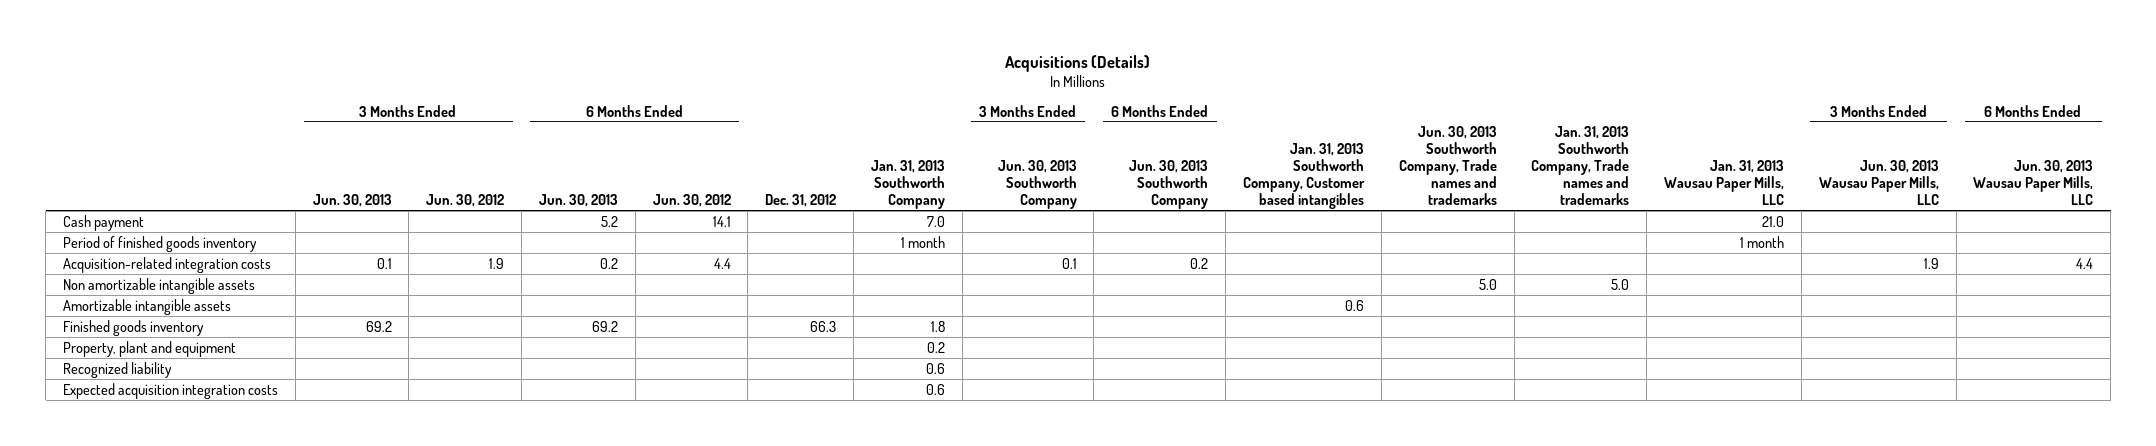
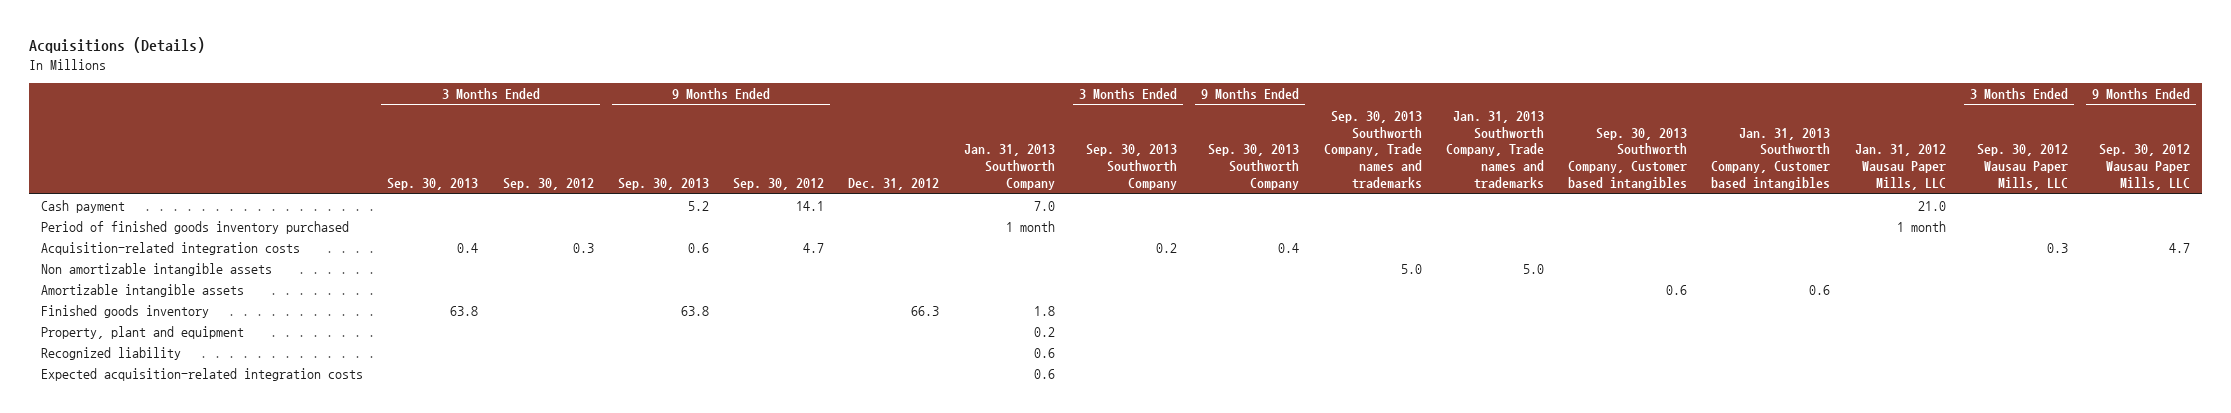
- | 3 Months Ended Jun. 30, 2013 | 3 Months Ended Jun. 30, 2012 | 6 Months Ended Jun. 30, 2013 | 6 Months Ended Jun. 30, 2012 | Dec. 31, 2012 | Jan. 31, 2013 Southworth Company | 3 Months Ended Jun. 30, 2013 Southworth Company | 6 Months Ended Jun. 30, 2013 Southworth Company | Jan. 31, 2013 Southworth Company, Customer based intangibles | Jun. 30, 2013 Southworth Company, Trade names and trademarks | Jan. 31, 2013 Southworth Company, Trade names and trademarks | Jan. 31, 2013 Wausau Paper Mills, LLC | 3 Months Ended Jun. 30, 2013 Wausau Paper Mills, LLC | 6 Months Ended Jun. 30, 2013 Wausau Paper Mills, LLC
+ | 3 Months Ended Sep. 30, 2013 | 3 Months Ended Sep. 30, 2012 | 9 Months Ended Sep. 30, 2013 | 9 Months Ended Sep. 30, 2012 | Dec. 31, 2012 | Jan. 31, 2013 Southworth Company | 3 Months Ended Sep. 30, 2013 Southworth Company | 9 Months Ended Sep. 30, 2013 Southworth Company | Sep. 30, 2013 Southworth Company, Trade names and trademarks | Jan. 31, 2013 Southworth Company, Trade names and trademarks | Sep. 30, 2013 Southworth Company, Customer based intangibles | Jan. 31, 2013 Southworth Company, Customer based intangibles | Jan. 31, 2012 Wausau Paper Mills, LLC | 3 Months Ended Sep. 30, 2012 Wausau Paper Mills, LLC | 9 Months Ended Sep. 30, 2012 Wausau Paper Mills, LLC
- Period of finished goods inventory | | | | | | 1 month | | | | | | 1 month | |
+ Period of finished goods inventory purchased | | | | | | 1 month | | | | | | | 1 month | |
- Expected acquisition integration costs | | | | | | 0.6 | | | | | | | |
+ Expected acquisition-related integration costs | | | | | | 0.6 | | | | | | | | |

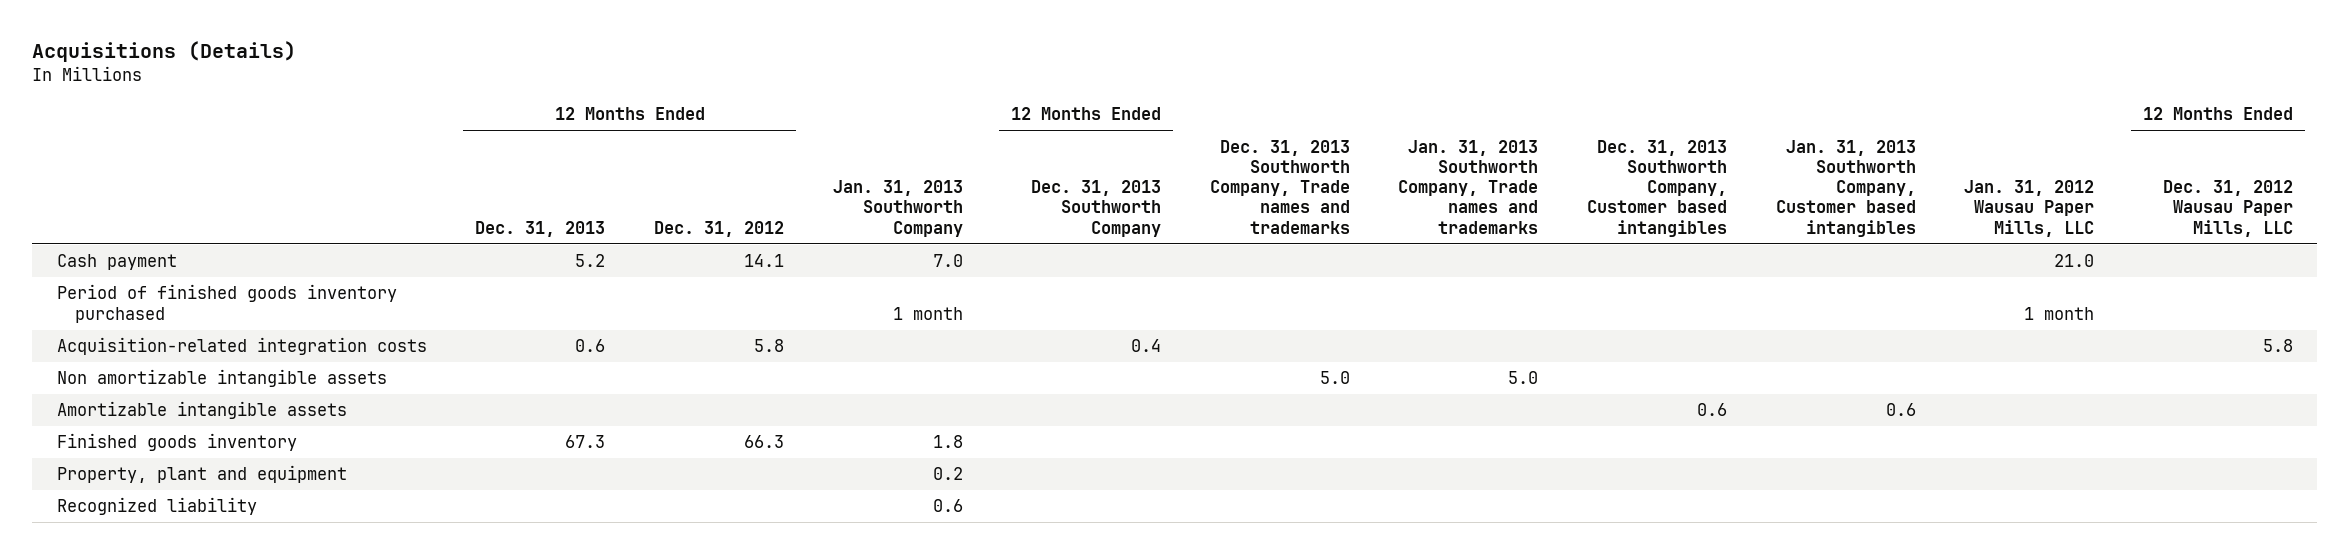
- | 3 Months Ended Sep. 30, 2013 | 3 Months Ended Sep. 30, 2012 | 9 Months Ended Sep. 30, 2013 | 9 Months Ended Sep. 30, 2012 | Dec. 31, 2012 | Jan. 31, 2013 Southworth Company | 3 Months Ended Sep. 30, 2013 Southworth Company | 9 Months Ended Sep. 30, 2013 Southworth Company | Sep. 30, 2013 Southworth Company, Trade names and trademarks | Jan. 31, 2013 Southworth Company, Trade names and trademarks | Sep. 30, 2013 Southworth Company, Customer based intangibles | Jan. 31, 2013 Southworth Company, Customer based intangibles | Jan. 31, 2012 Wausau Paper Mills, LLC | 3 Months Ended Sep. 30, 2012 Wausau Paper Mills, LLC | 9 Months Ended Sep. 30, 2012 Wausau Paper Mills, LLC
+ | 12 Months Ended Dec. 31, 2013 | 12 Months Ended Dec. 31, 2012 | Jan. 31, 2013 Southworth Company | 12 Months Ended Dec. 31, 2013 Southworth Company | Dec. 31, 2013 Southworth Company, Trade names and trademarks | Jan. 31, 2013 Southworth Company, Trade names and trademarks | Dec. 31, 2013 Southworth Company, Customer based intangibles | Jan. 31, 2013 Southworth Company, Customer based intangibles | Jan. 31, 2012 Wausau Paper Mills, LLC | 12 Months Ended Dec. 31, 2012 Wausau Paper Mills, LLC
- Expected acquisition-related integration costs | | | | | | 0.6 | | | | | | | | |

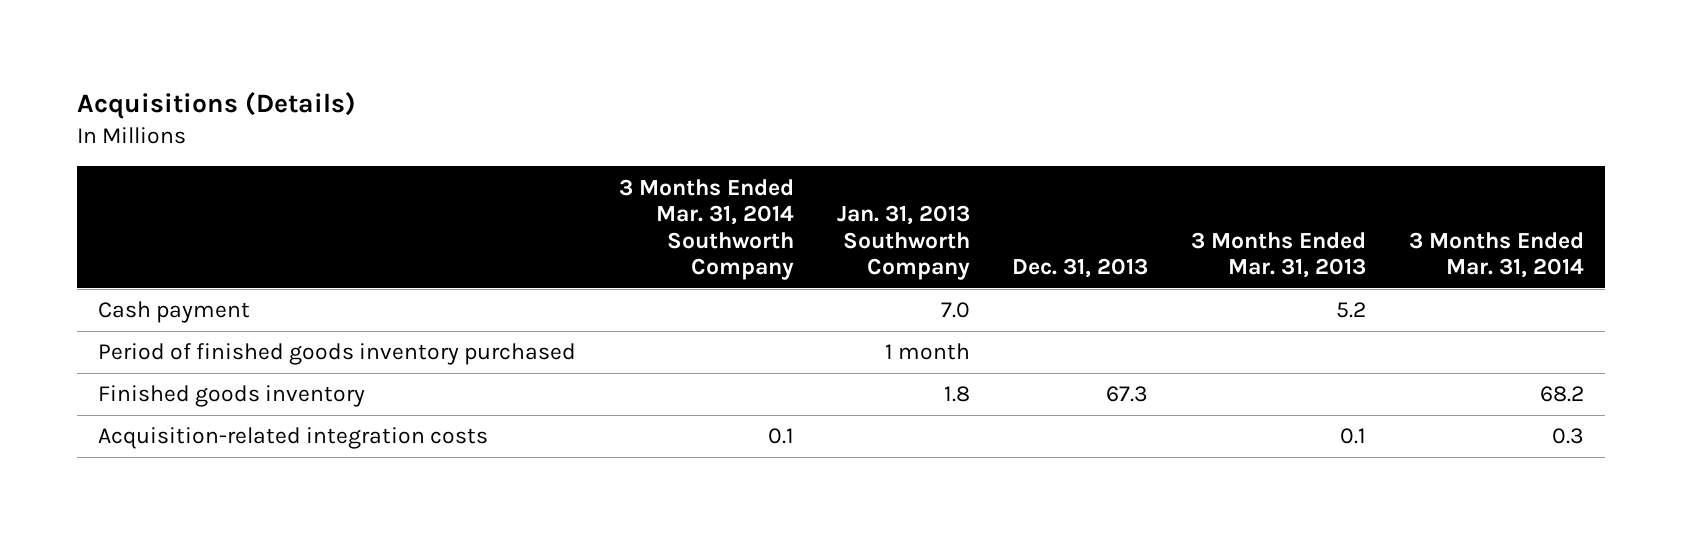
- | 12 Months Ended Dec. 31, 2013 | 12 Months Ended Dec. 31, 2012 | Jan. 31, 2013 Southworth Company | 12 Months Ended Dec. 31, 2013 Southworth Company | Dec. 31, 2013 Southworth Company, Trade names and trademarks | Jan. 31, 2013 Southworth Company, Trade names and trademarks | Dec. 31, 2013 Southworth Company, Customer based intangibles | Jan. 31, 2013 Southworth Company, Customer based intangibles | Jan. 31, 2012 Wausau Paper Mills, LLC | 12 Months Ended Dec. 31, 2012 Wausau Paper Mills, LLC
+ | 3 Months Ended Mar. 31, 2014 Southworth Company | Jan. 31, 2013 Southworth Company | Dec. 31, 2013 | 3 Months Ended Mar. 31, 2013 | 3 Months Ended Mar. 31, 2014
- Non amortizable intangible assets | | | | | 5.0 | 5.0 | | | |
- Amortizable intangible assets | | | | | | | 0.6 | 0.6 | |
- Property, plant and equipment | | | 0.2 | | | | | | |
- Recognized liability | | | 0.6 | | | | | | |
moved down: Acquisition-related integration costs | 0.1 | | | 0.1 | 0.3

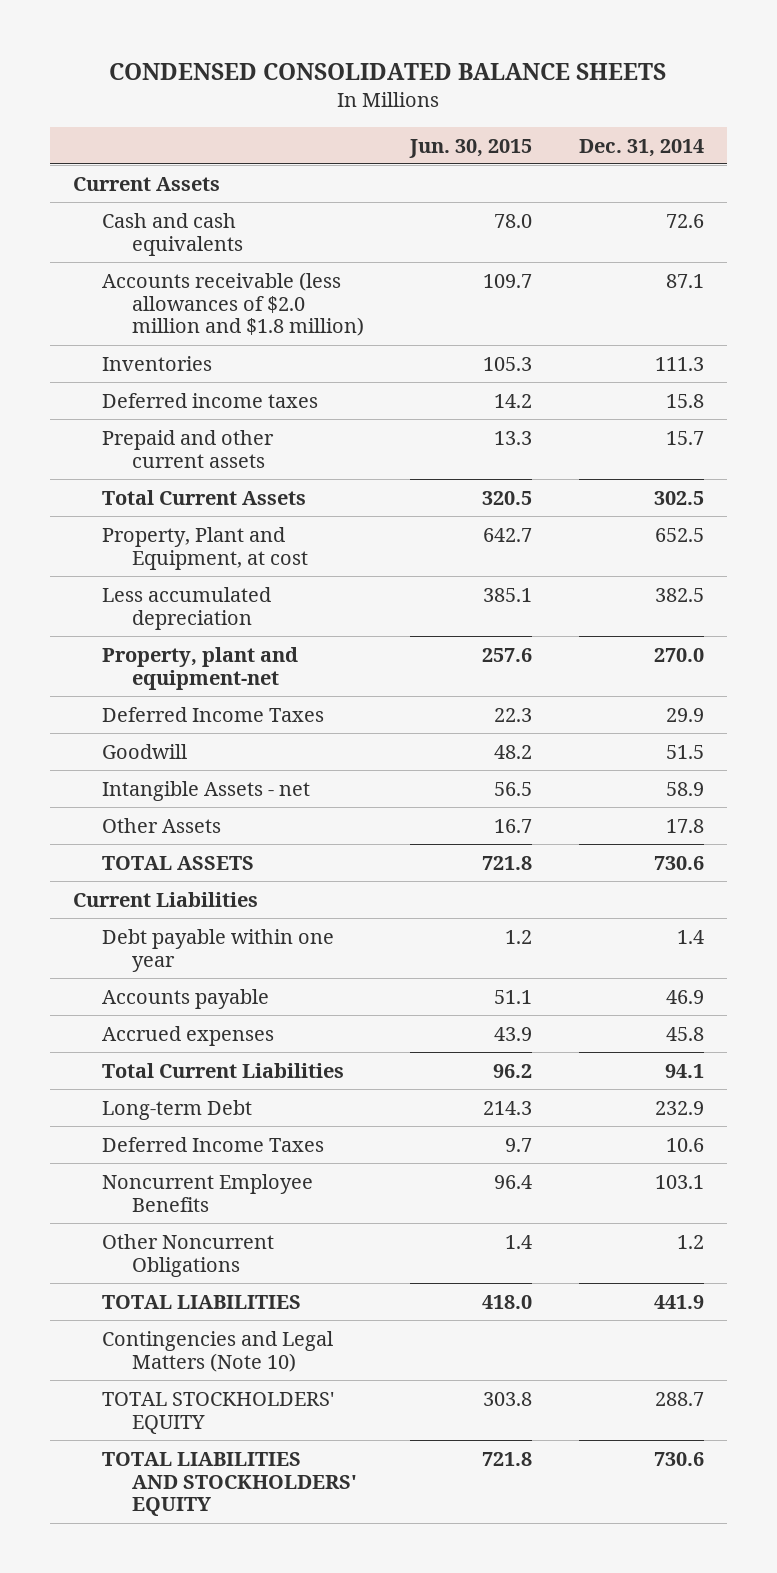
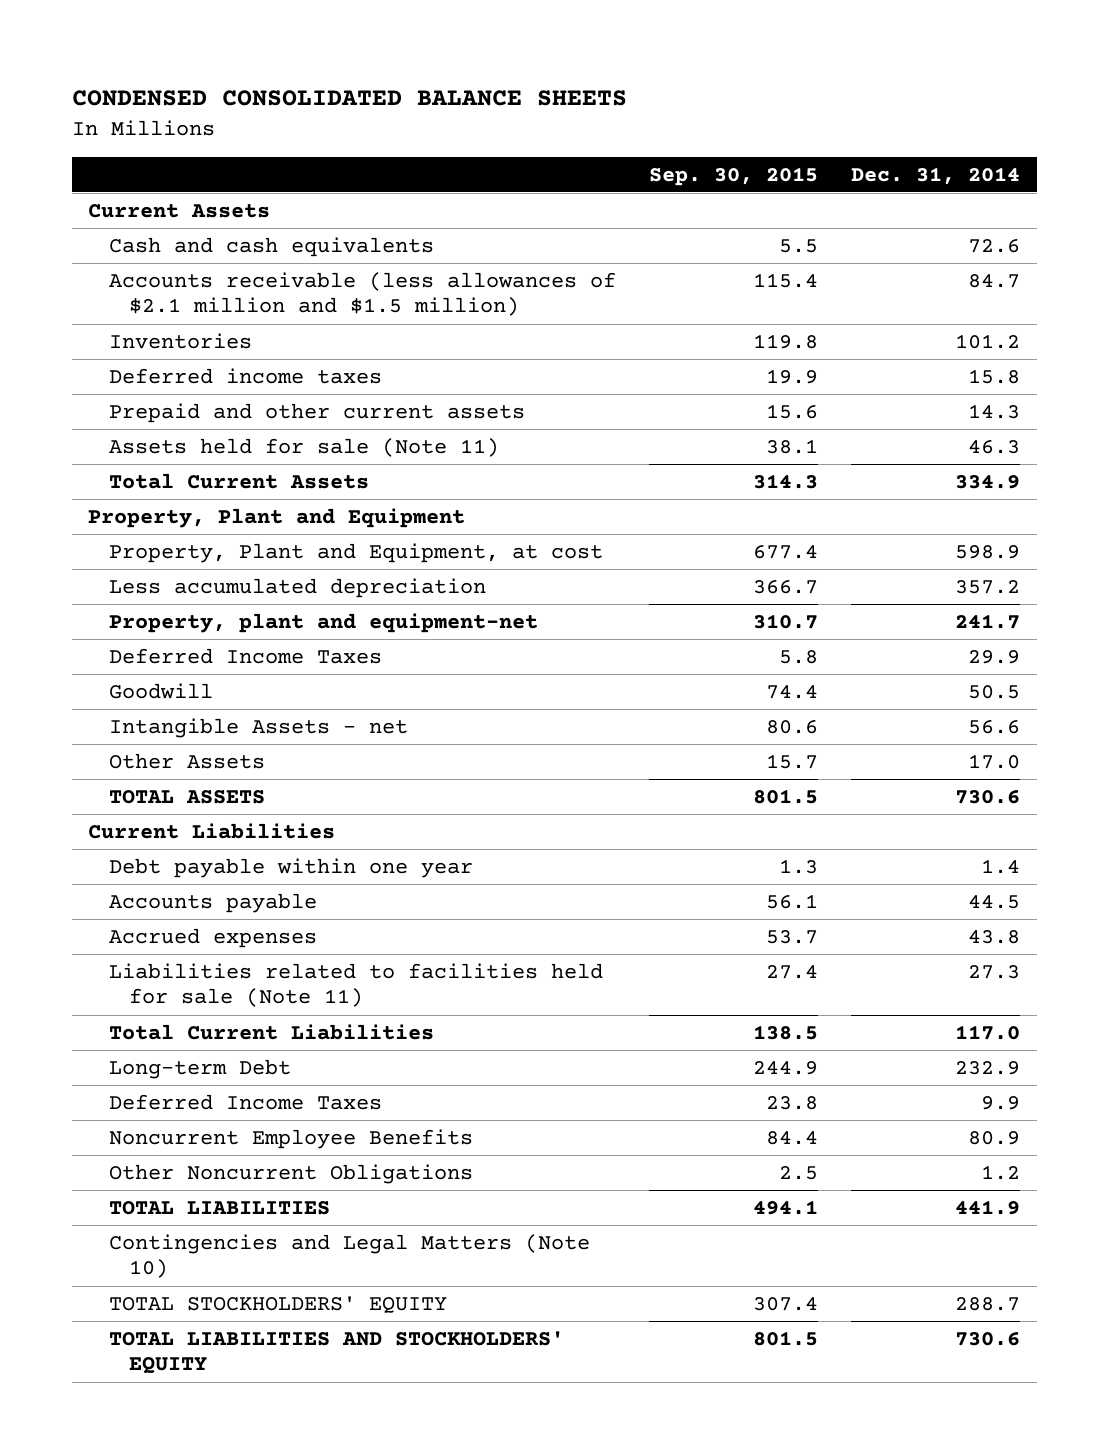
- | Jun. 30, 2015 | Dec. 31, 2014
+ | Sep. 30, 2015 | Dec. 31, 2014
- Accounts receivable (less allowances of $2.0 million and $1.8 million) | 109.7 | 87.1
- Inventories | 105.3 | 111.3
+ Accounts receivable (less allowances of $2.1 million and $1.5 million) | 115.4 | 84.7
+ Inventories | 119.8 | 101.2
- Prepaid and other current assets | 13.3 | 15.7
- Total Current Assets | 320.5 | 302.5
- Property, Plant and Equipment, at cost | 642.7 | 652.5
- Less accumulated depreciation | 385.1 | 382.5
- Property, plant and equipment-net | 257.6 | 270.0
+ Prepaid and other current assets | 15.6 | 14.3
+ Assets held for sale (Note 11) | 38.1 | 46.3
+ Total Current Assets | 314.3 | 334.9
+ Property, Plant and Equipment
+ Property, Plant and Equipment, at cost | 677.4 | 598.9
+ Less accumulated depreciation | 366.7 | 357.2
+ Property, plant and equipment-net | 310.7 | 241.7
- Goodwill | 48.2 | 51.5
- Intangible Assets - net | 56.5 | 58.9
- Other Assets | 16.7 | 17.8
+ Goodwill | 74.4 | 50.5
+ Intangible Assets - net | 80.6 | 56.6
+ Other Assets | 15.7 | 17.0
- Accounts payable | 51.1 | 46.9
- Accrued expenses | 43.9 | 45.8
- Total Current Liabilities | 96.2 | 94.1
+ Accounts payable | 56.1 | 44.5
+ Accrued expenses | 53.7 | 43.8
+ Liabilities related to facilities held for sale (Note 11) | 27.4 | 27.3
+ Total Current Liabilities | 138.5 | 117.0
- Deferred Income Taxes | 9.7 | 10.6
- Noncurrent Employee Benefits | 96.4 | 103.1
+ Deferred Income Taxes | 23.8 | 9.9
+ Noncurrent Employee Benefits | 84.4 | 80.9

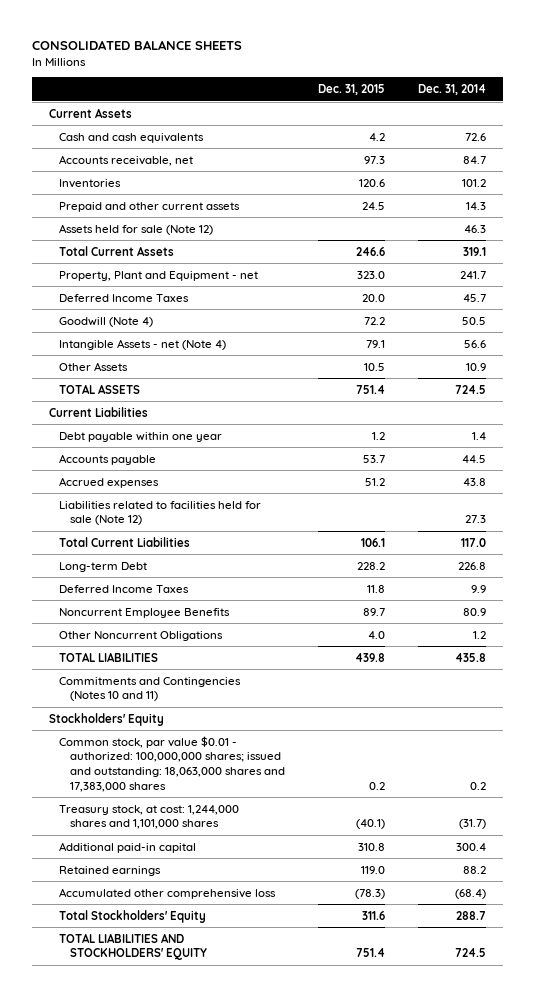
- CONDENSED CONSOLIDATED BALANCE SHEETS
+ CONSOLIDATED BALANCE SHEETS
- | Sep. 30, 2015 | Dec. 31, 2014
+ | Dec. 31, 2015 | Dec. 31, 2014
- Accounts receivable (less allowances of $2.1 million and $1.5 million) | 115.4 | 84.7
+ Accounts receivable, net | 97.3 | 84.7
- Deferred income taxes | 19.9 | 15.8
- Assets held for sale (Note 11) | 38.1 | 46.3
- Total Current Assets | 314.3 | 334.9
- Property, Plant and Equipment
- Property, Plant and Equipment, at cost | 677.4 | 598.9
- Less accumulated depreciation | 366.7 | 357.2
- Property, plant and equipment-net | 310.7 | 241.7
- Deferred Income Taxes | 5.8 | 29.9
- Goodwill | 74.4 | 50.5
- Intangible Assets - net | 80.6 | 56.6
- Other Assets | 15.7 | 17.0
- TOTAL ASSETS | 801.5 | 730.6
+ Assets held for sale (Note 12) | | 46.3
+ Total Current Assets | 246.6 | 319.1
+ Property, Plant and Equipment - net | 323.0 | 241.7
+ Deferred Income Taxes | 20.0 | 45.7
+ Goodwill (Note 4) | 72.2 | 50.5
+ Intangible Assets - net (Note 4) | 79.1 | 56.6
+ Other Assets | 10.5 | 10.9
+ TOTAL ASSETS | 751.4 | 724.5
- Liabilities related to facilities held for sale (Note 11) | 27.4 | 27.3
+ Liabilities related to facilities held for sale (Note 12) | | 27.3
- Long-term Debt | 244.9 | 232.9
+ Long-term Debt | 228.2 | 226.8
- TOTAL LIABILITIES | 494.1 | 441.9
- Contingencies and Legal Matters (Note 10)
- TOTAL STOCKHOLDERS' EQUITY | 307.4 | 288.7
- TOTAL LIABILITIES AND STOCKHOLDERS' EQUITY | 801.5 | 730.6
+ TOTAL LIABILITIES | 439.8 | 435.8
+ Commitments and Contingencies (Notes 10 and 11)
+ Stockholders' Equity
+ Common stock, par value $0.01 - authorized: 100,000,000 shares; issued and outstanding: 18,063,000 shares and 17,383,000 shares | 0.2 | 0.2
+ Treasury stock, at cost: 1,244,000 shares and 1,101,000 shares | (40.1) | (31.7)
+ Additional paid-in capital | 310.8 | 300.4
+ Retained earnings | 119.0 | 88.2
+ Accumulated other comprehensive loss | (78.3) | (68.4)
+ Total Stockholders' Equity | 311.6 | 288.7
+ TOTAL LIABILITIES AND STOCKHOLDERS' EQUITY | 751.4 | 724.5

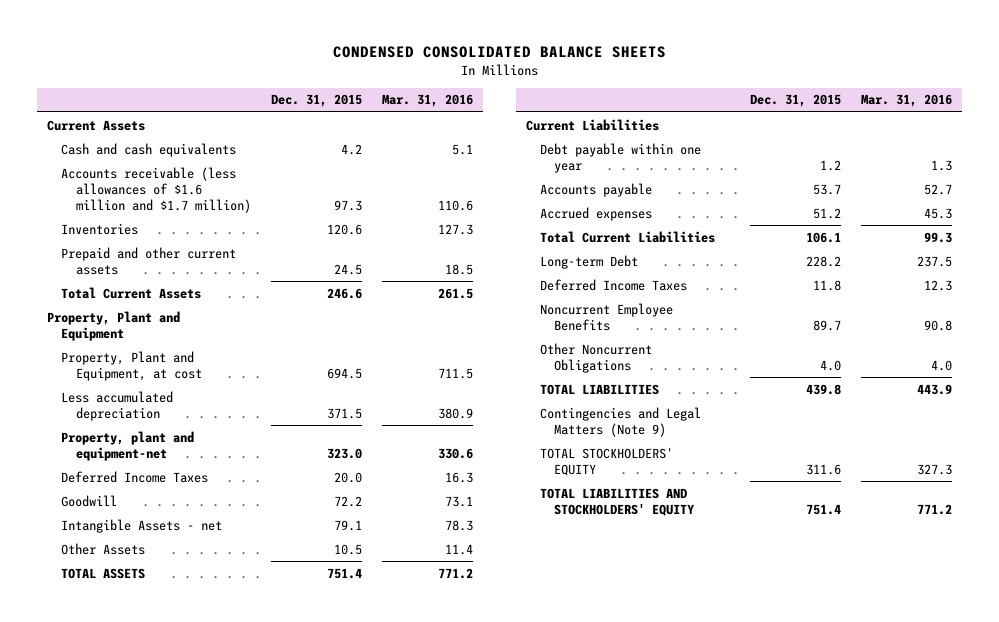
- CONSOLIDATED BALANCE SHEETS
+ CONDENSED CONSOLIDATED BALANCE SHEETS
- | Dec. 31, 2015 | Dec. 31, 2014
+ | Dec. 31, 2015 | Mar. 31, 2016
- Accounts receivable, net | 97.3 | 84.7
+ Accounts receivable (less allowances of $1.6 million and $1.7 million) | 97.3 | 110.6
- Assets held for sale (Note 12) | | 46.3
- Property, Plant and Equipment - net | 323.0 | 241.7
+ Property, Plant and Equipment
+ Property, Plant and Equipment, at cost | 694.5 | 711.5
+ Less accumulated depreciation | 371.5 | 380.9
+ Property, plant and equipment-net | 323.0 | 330.6
- Goodwill (Note 4) | 72.2 | 50.5
- Intangible Assets - net (Note 4) | 79.1 | 56.6
+ Goodwill | 72.2 | 73.1
+ Intangible Assets - net | 79.1 | 78.3
- Liabilities related to facilities held for sale (Note 12) | | 27.3
- Commitments and Contingencies (Notes 10 and 11)
- Stockholders' Equity
- Common stock, par value $0.01 - authorized: 100,000,000 shares; issued and outstanding: 18,063,000 shares and 17,383,000 shares | 0.2 | 0.2
- Treasury stock, at cost: 1,244,000 shares and 1,101,000 shares | (40.1) | (31.7)
- Additional paid-in capital | 310.8 | 300.4
- Retained earnings | 119.0 | 88.2
- Accumulated other comprehensive loss | (78.3) | (68.4)
- Total Stockholders' Equity | 311.6 | 288.7
+ Contingencies and Legal Matters (Note 9)
+ TOTAL STOCKHOLDERS' EQUITY | 311.6 | 327.3

